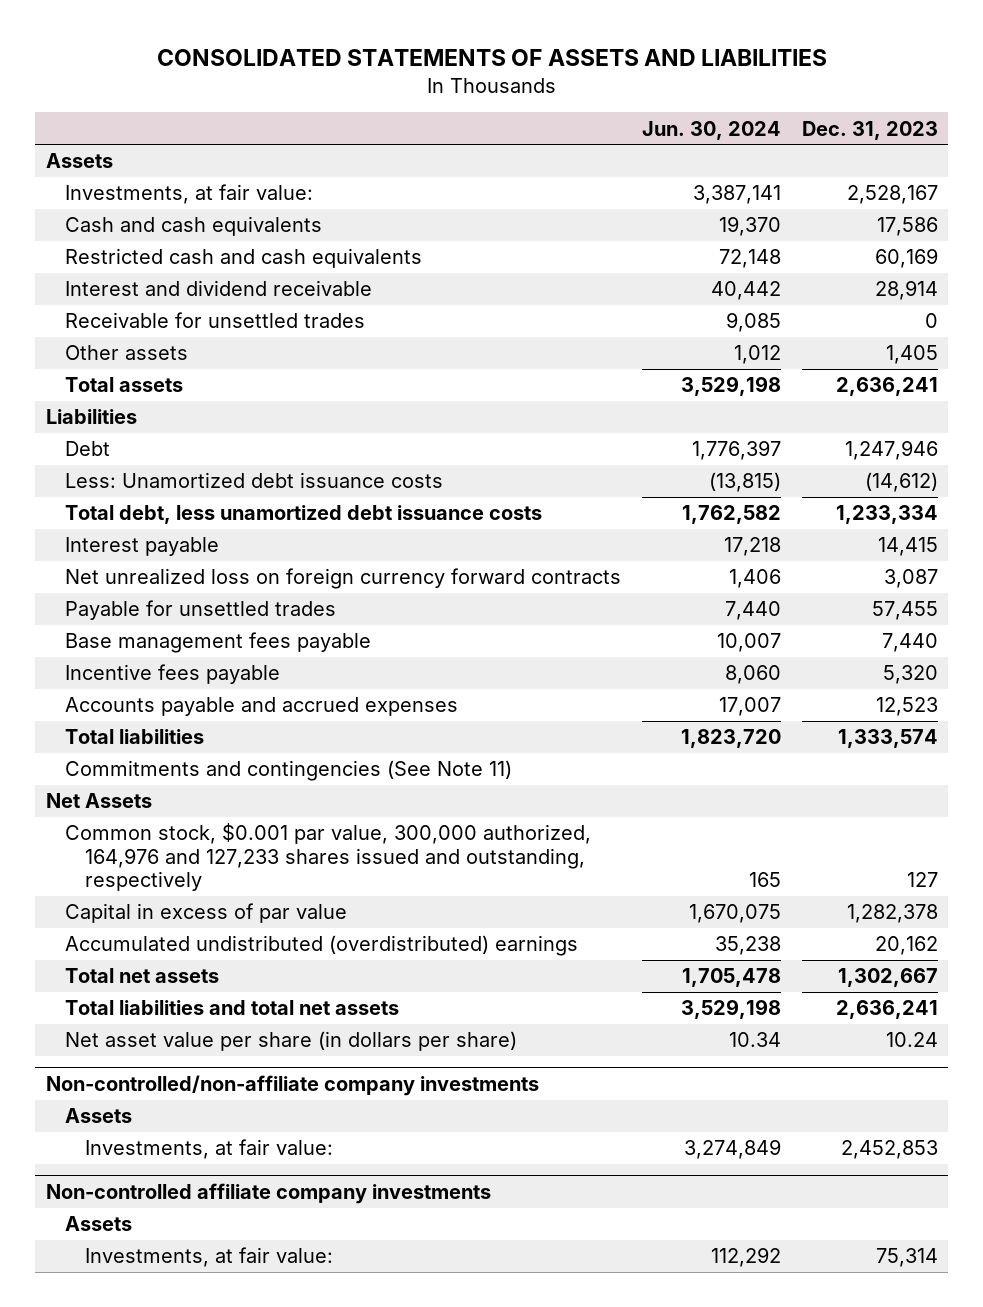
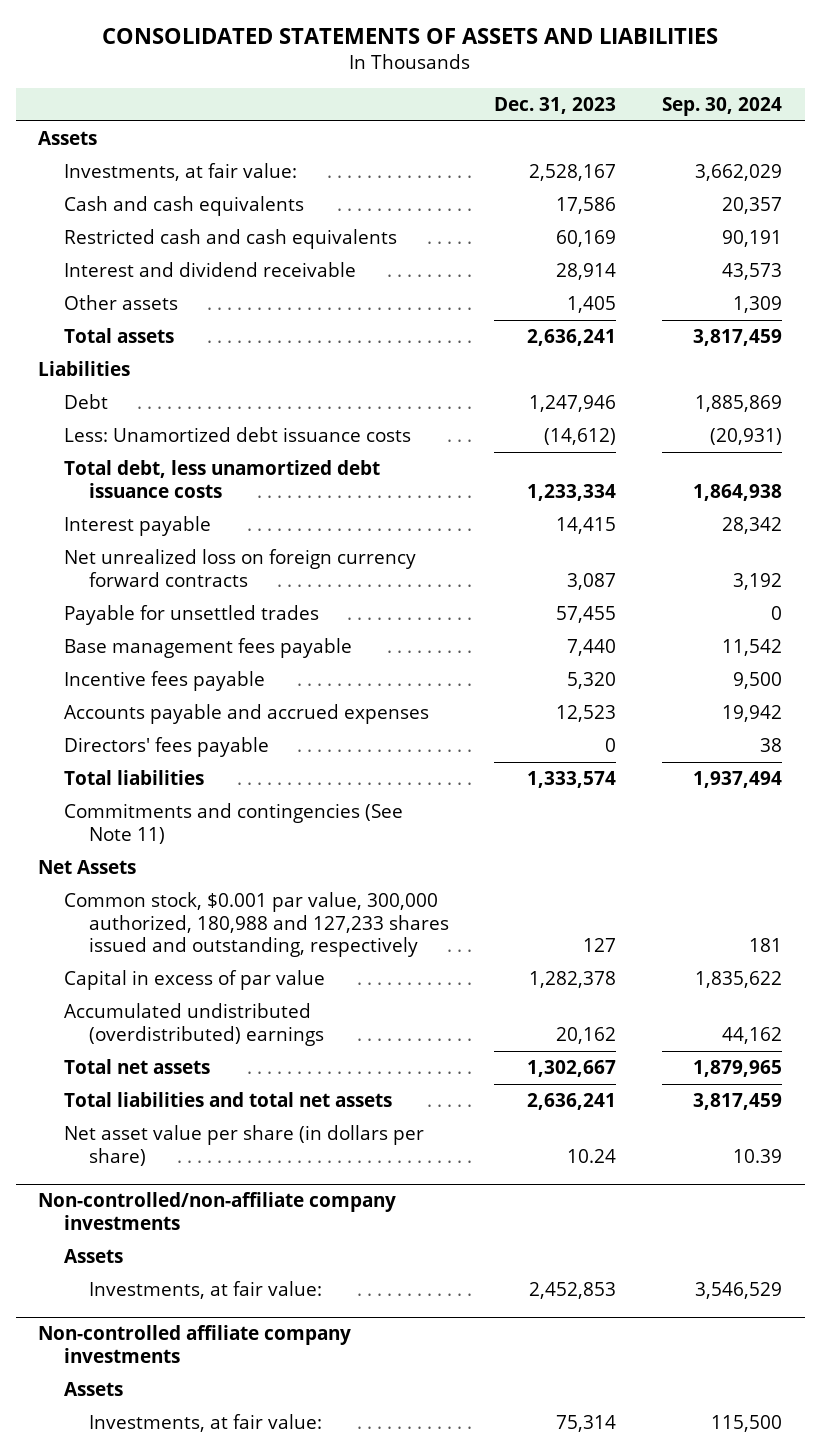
- | Jun. 30, 2024 | Dec. 31, 2023
+ | Dec. 31, 2023 | Sep. 30, 2024
- Receivable for unsettled trades | 9,085 | 0
+ Directors' fees payable | 0 | 38
- Common stock, $0.001 par value, 300,000 authorized, 164,976 and 127,233 shares issued and outstanding, respectively | 165 | 127
+ Common stock, $0.001 par value, 300,000 authorized, 180,988 and 127,233 shares issued and outstanding, respectively | 127 | 181

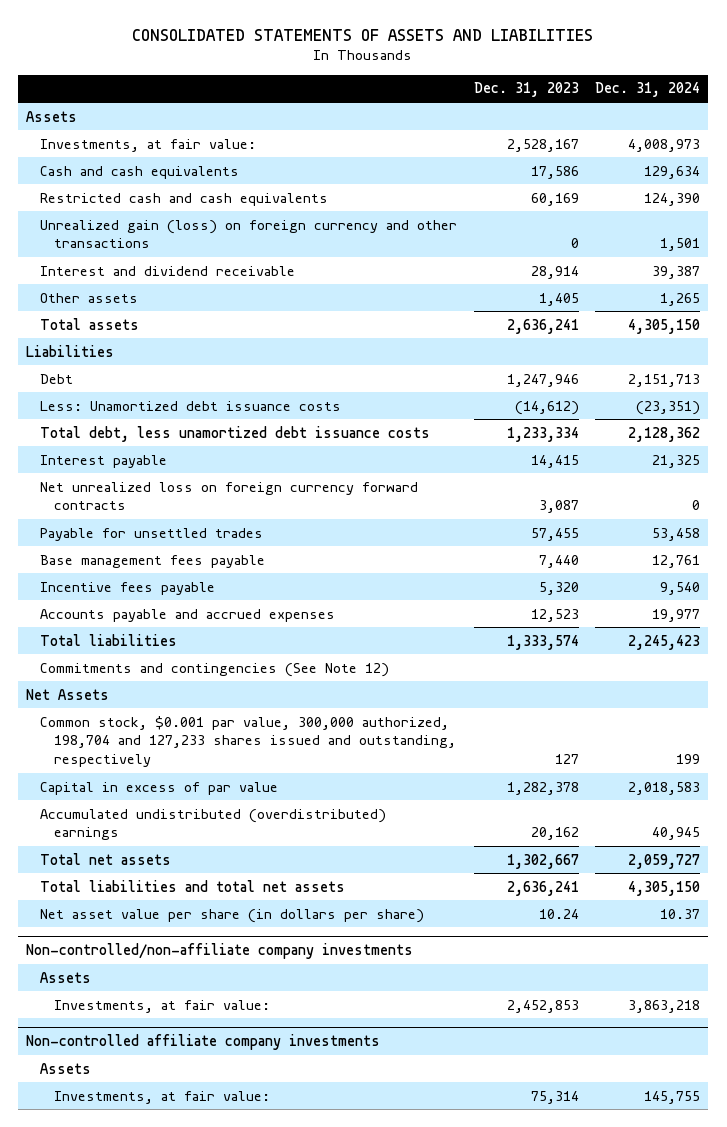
- | Dec. 31, 2023 | Sep. 30, 2024
+ | Dec. 31, 2023 | Dec. 31, 2024
+ Unrealized gain (loss) on foreign currency and other transactions | 0 | 1,501
- Directors' fees payable | 0 | 38
- Commitments and contingencies (See Note 11)
+ Commitments and contingencies (See Note 12)
- Common stock, $0.001 par value, 300,000 authorized, 180,988 and 127,233 shares issued and outstanding, respectively | 127 | 181
+ Common stock, $0.001 par value, 300,000 authorized, 198,704 and 127,233 shares issued and outstanding, respectively | 127 | 199

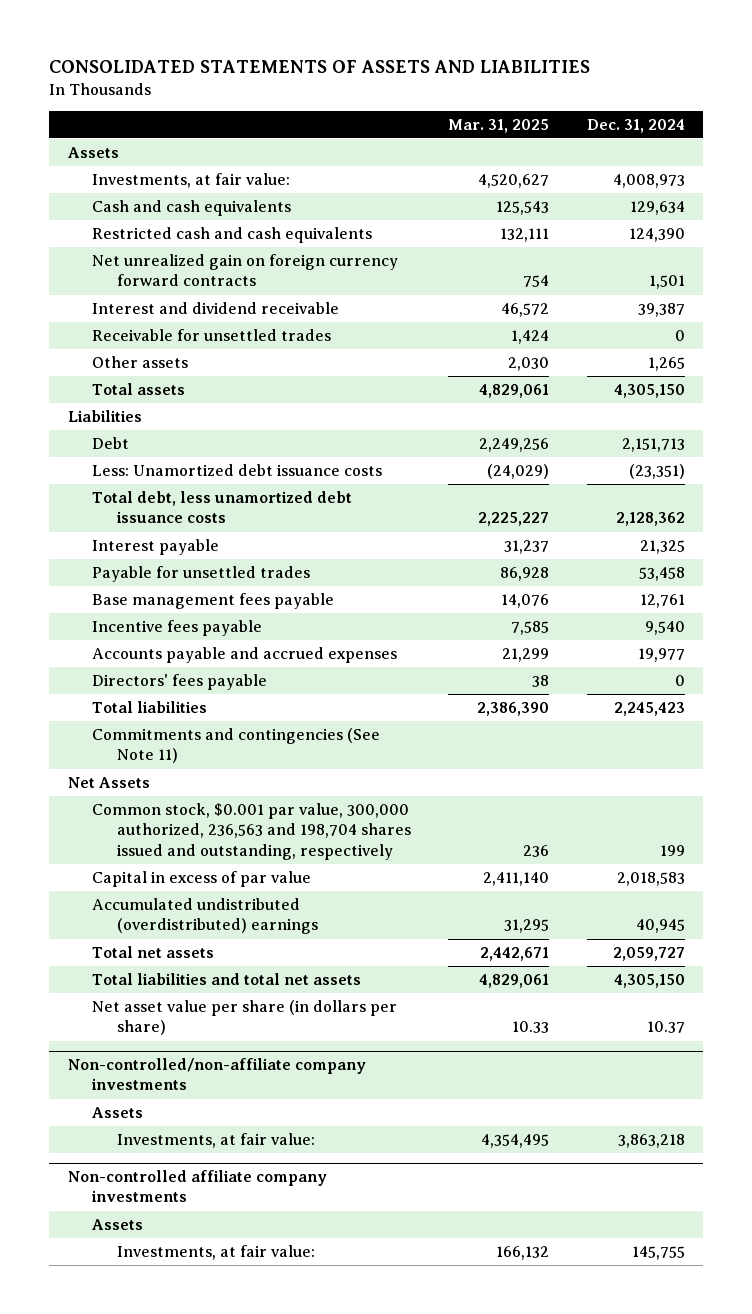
- | Dec. 31, 2023 | Dec. 31, 2024
+ | Mar. 31, 2025 | Dec. 31, 2024
- Unrealized gain (loss) on foreign currency and other transactions | 0 | 1,501
+ Net unrealized gain on foreign currency forward contracts | 754 | 1,501
+ Receivable for unsettled trades | 1,424 | 0
- Net unrealized loss on foreign currency forward contracts | 3,087 | 0
+ Directors' fees payable | 38 | 0
- Commitments and contingencies (See Note 12)
+ Commitments and contingencies (See Note 11)
- Common stock, $0.001 par value, 300,000 authorized, 198,704 and 127,233 shares issued and outstanding, respectively | 127 | 199
+ Common stock, $0.001 par value, 300,000 authorized, 236,563 and 198,704 shares issued and outstanding, respectively | 236 | 199

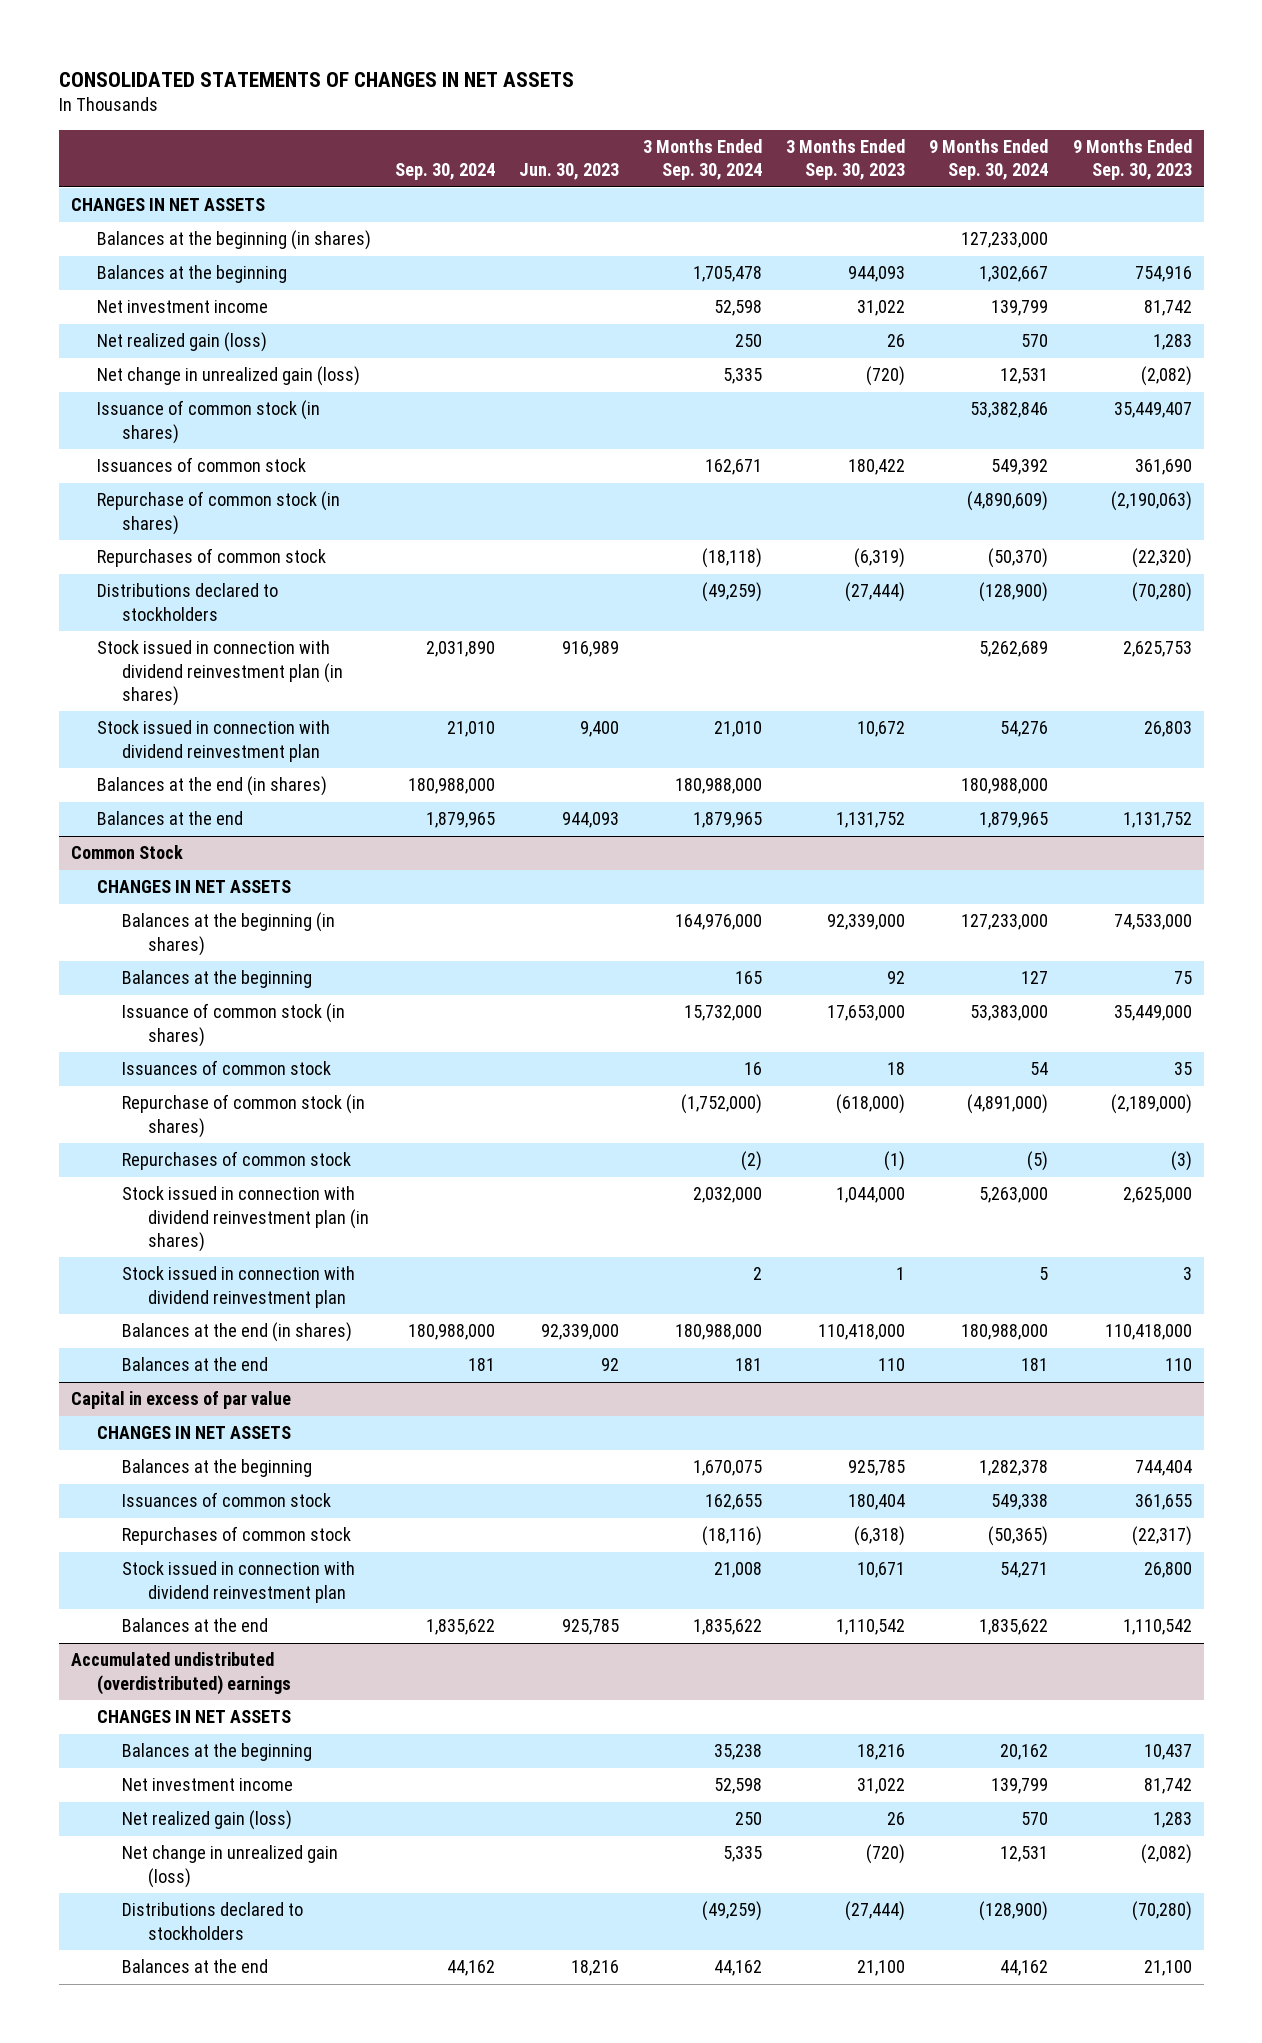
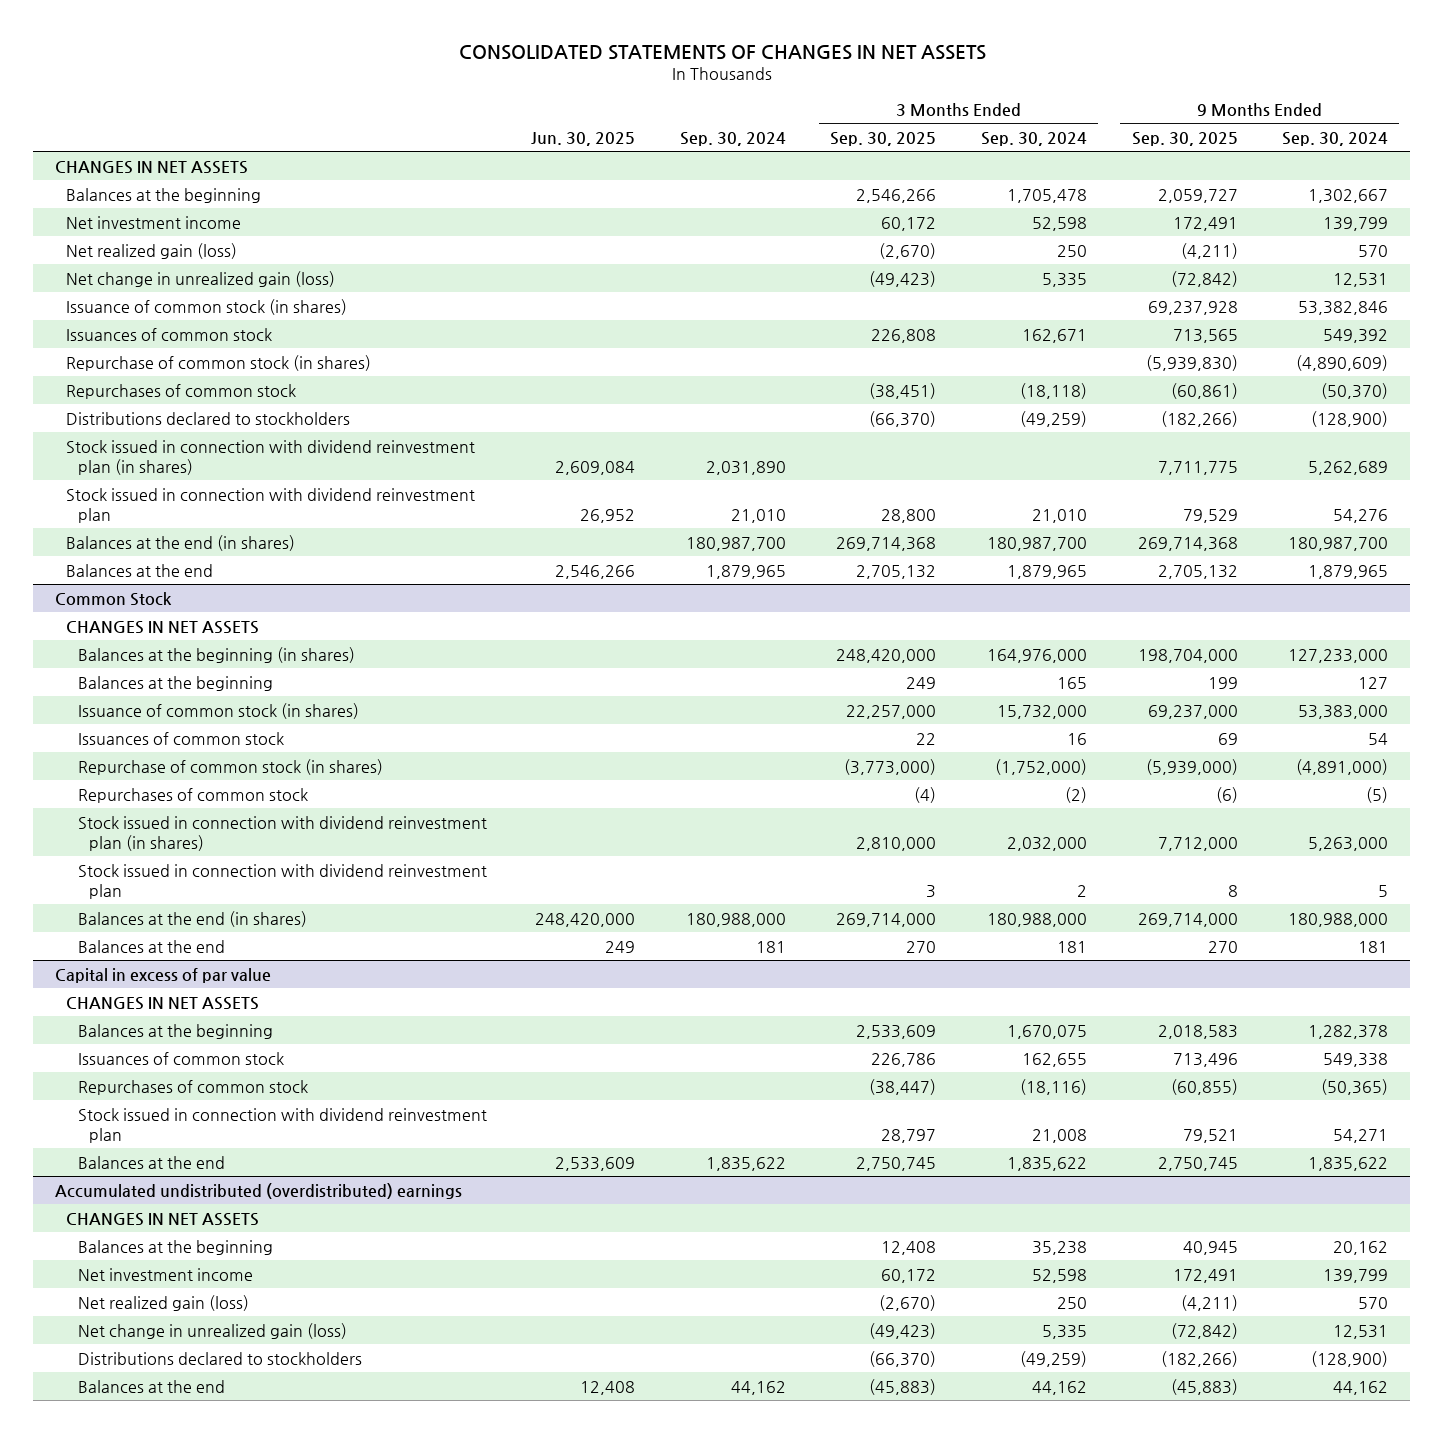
- | Sep. 30, 2024 | Jun. 30, 2023 | 3 Months Ended Sep. 30, 2024 | 3 Months Ended Sep. 30, 2023 | 9 Months Ended Sep. 30, 2024 | 9 Months Ended Sep. 30, 2023
+ | Jun. 30, 2025 | Sep. 30, 2024 | 3 Months Ended Sep. 30, 2025 | 3 Months Ended Sep. 30, 2024 | 9 Months Ended Sep. 30, 2025 | 9 Months Ended Sep. 30, 2024
- Balances at the beginning (in shares) | | | | | 127,233,000 |
- Balances at the end (in shares) | 180,988,000 | | 180,988,000 | | 180,988,000 |
+ Balances at the end (in shares) | | 180,987,700 | 269,714,368 | 180,987,700 | 269,714,368 | 180,987,700

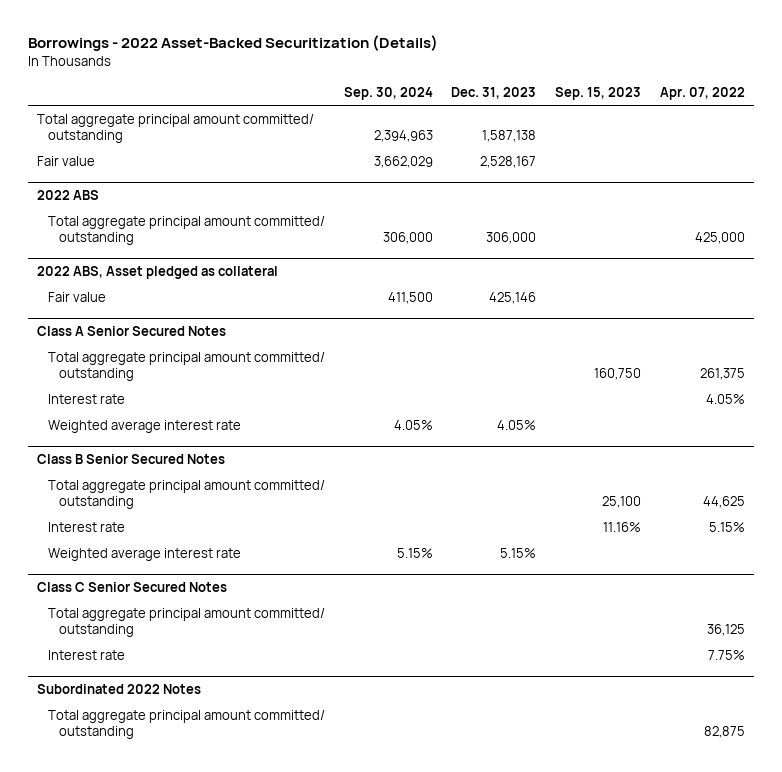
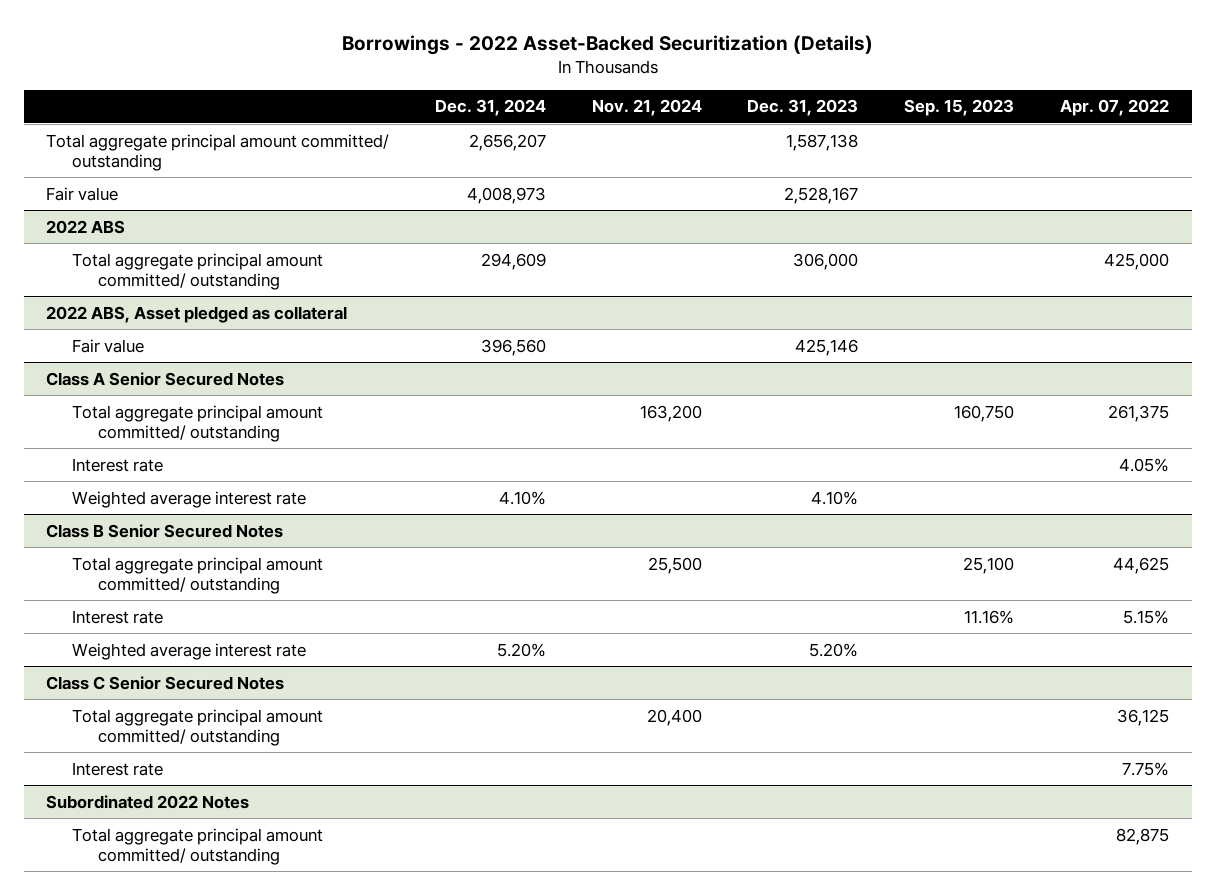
- | Sep. 30, 2024 | Dec. 31, 2023 | Sep. 15, 2023 | Apr. 07, 2022
+ | Dec. 31, 2024 | Nov. 21, 2024 | Dec. 31, 2023 | Sep. 15, 2023 | Apr. 07, 2022
@ Class A Senior Secured Notes
- Weighted average interest rate | 4.05% | 4.05% | |
+ Weighted average interest rate | 4.10% | | 4.10% | |
@ Class B Senior Secured Notes
- Weighted average interest rate | 5.15% | 5.15% | |
+ Weighted average interest rate | 5.20% | | 5.20% | |

